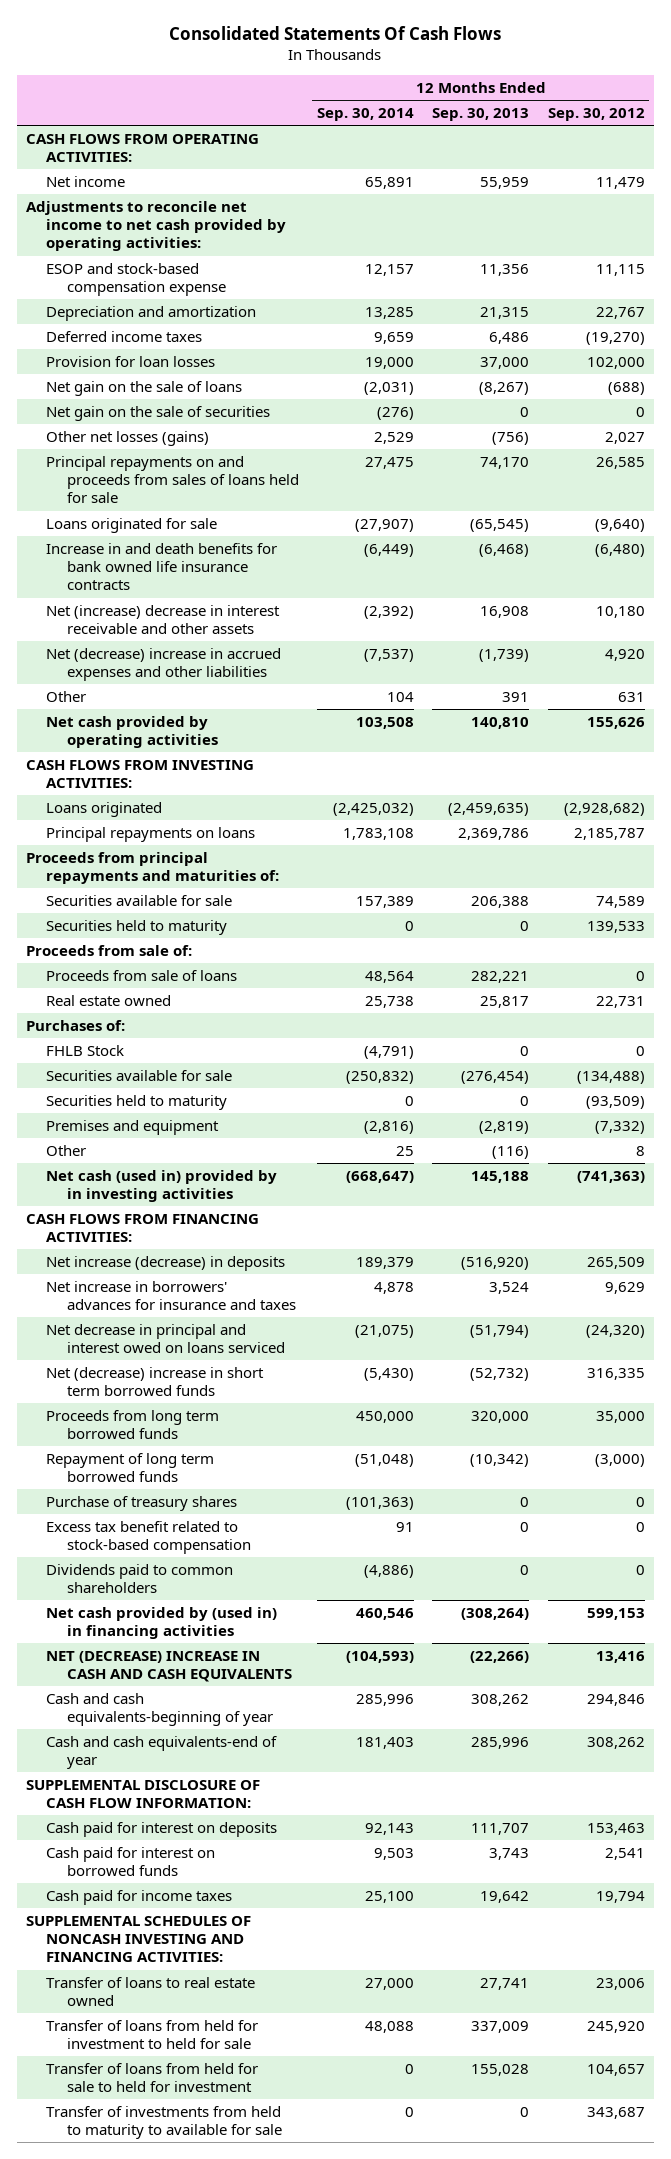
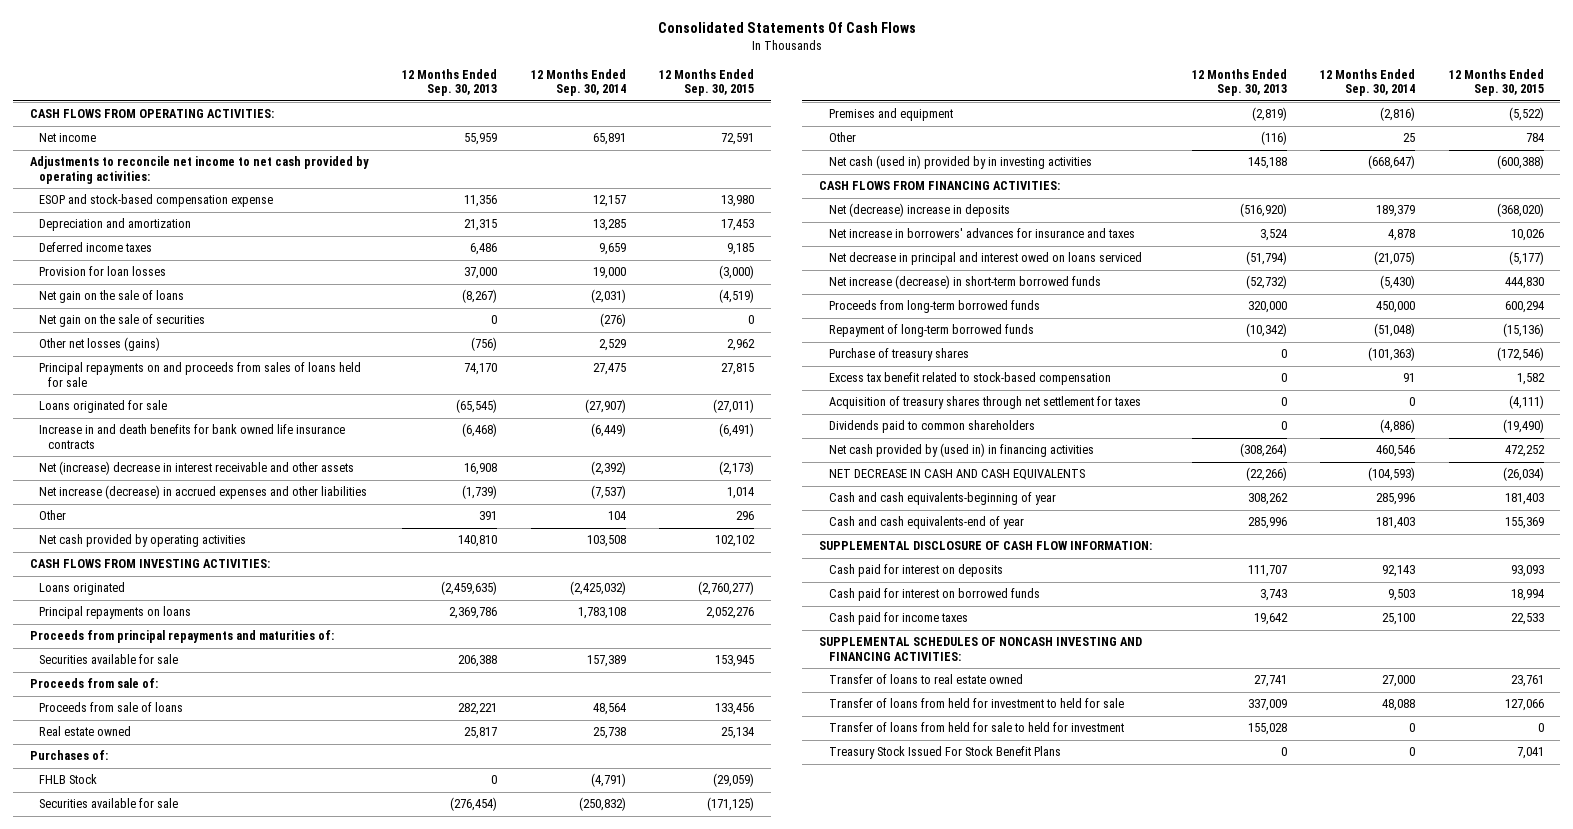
- | 12 Months Ended Sep. 30, 2014 | 12 Months Ended Sep. 30, 2013 | 12 Months Ended Sep. 30, 2012
+ | 12 Months Ended Sep. 30, 2013 | 12 Months Ended Sep. 30, 2014 | 12 Months Ended Sep. 30, 2015
- Net (decrease) increase in accrued expenses and other liabilities | (7,537) | (1,739) | 4,920
+ Net increase (decrease) in accrued expenses and other liabilities | (1,739) | (7,537) | 1,014
- Securities held to maturity | 0 | 0 | 139,533
- Securities held to maturity | 0 | 0 | (93,509)
- Net increase (decrease) in deposits | 189,379 | (516,920) | 265,509
+ Net (decrease) increase in deposits | (516,920) | 189,379 | (368,020)
- Net (decrease) increase in short term borrowed funds | (5,430) | (52,732) | 316,335
- Proceeds from long term borrowed funds | 450,000 | 320,000 | 35,000
- Repayment of long term borrowed funds | (51,048) | (10,342) | (3,000)
+ Net increase (decrease) in short-term borrowed funds | (52,732) | (5,430) | 444,830
+ Proceeds from long-term borrowed funds | 320,000 | 450,000 | 600,294
+ Repayment of long-term borrowed funds | (10,342) | (51,048) | (15,136)
+ Acquisition of treasury shares through net settlement for taxes | 0 | 0 | (4,111)
- NET (DECREASE) INCREASE IN CASH AND CASH EQUIVALENTS | (104,593) | (22,266) | 13,416
+ NET DECREASE IN CASH AND CASH EQUIVALENTS | (22,266) | (104,593) | (26,034)
- Transfer of investments from held to maturity to available for sale | 0 | 0 | 343,687
+ Treasury Stock Issued For Stock Benefit Plans | 0 | 0 | 7,041

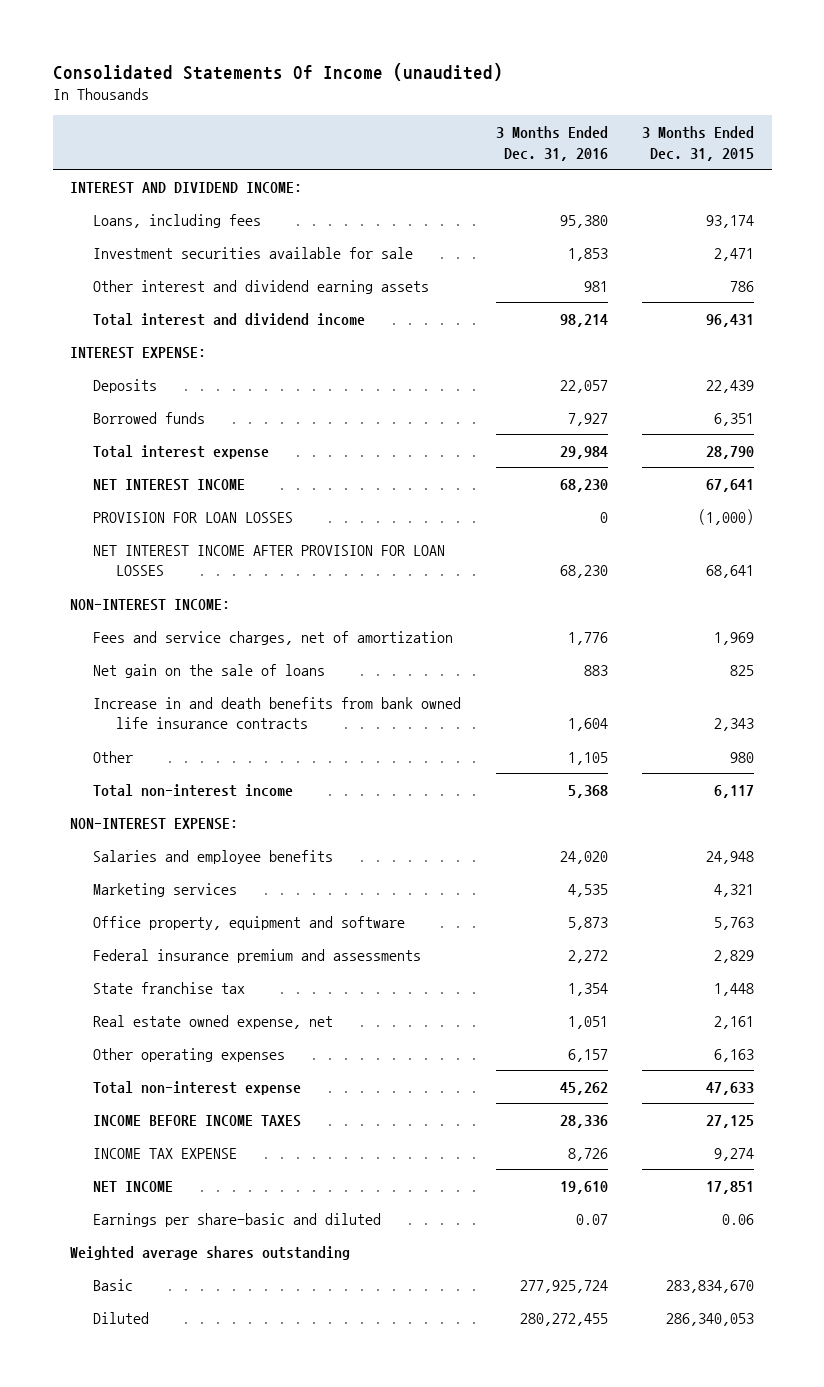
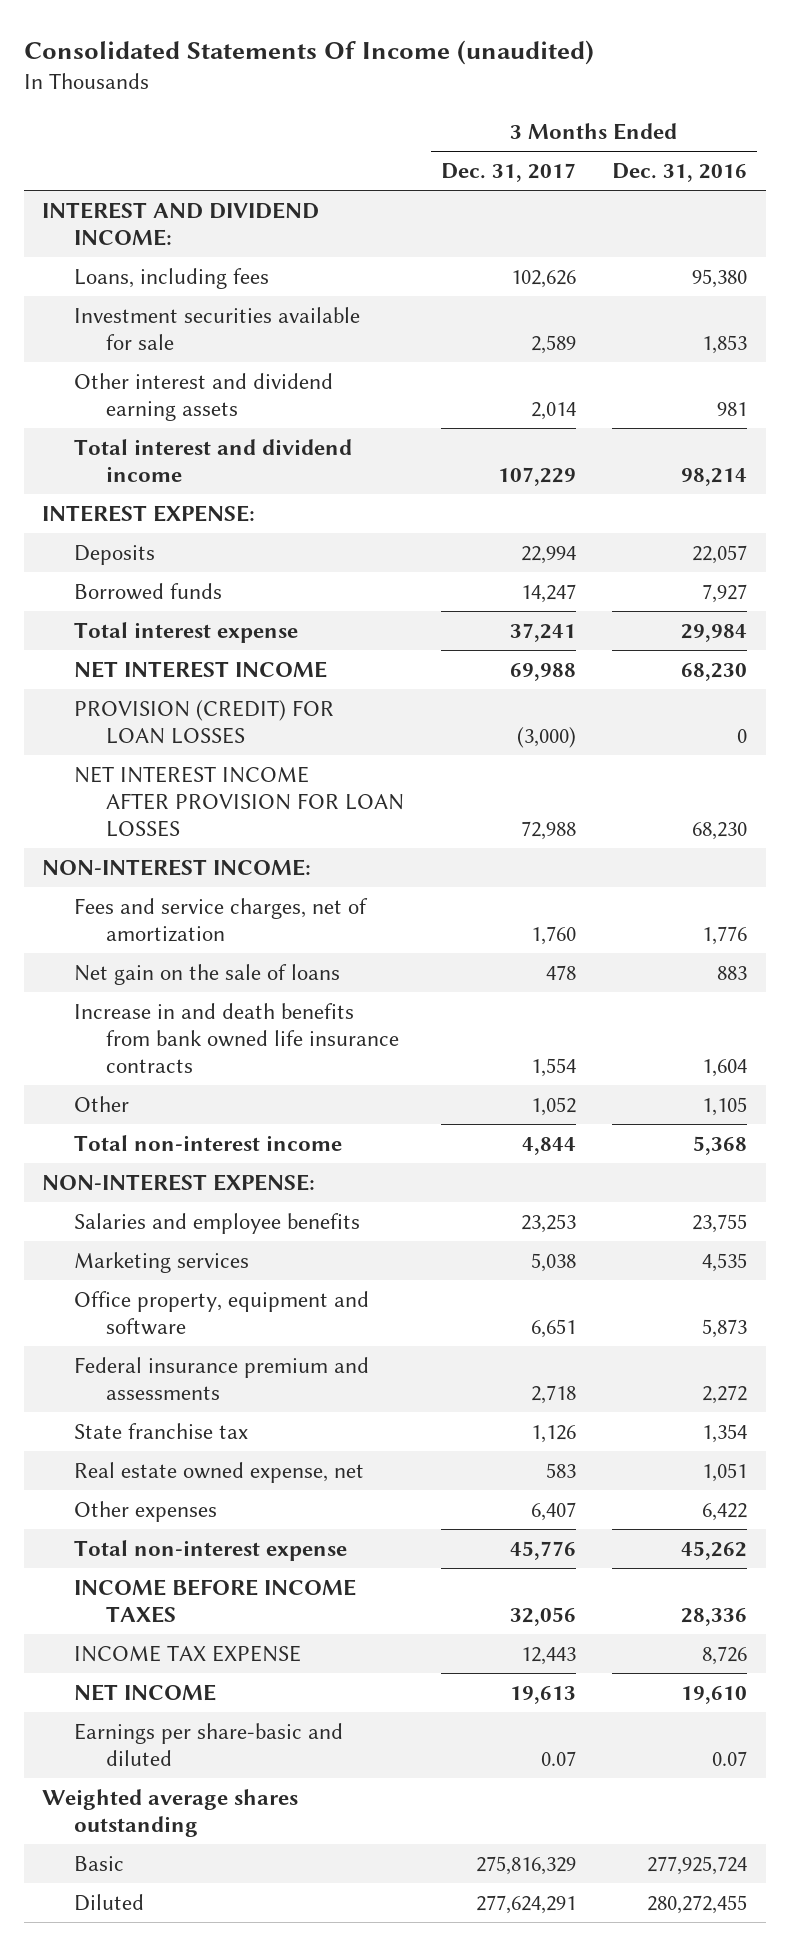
- | 3 Months Ended Dec. 31, 2016 | 3 Months Ended Dec. 31, 2015
+ | 3 Months Ended Dec. 31, 2017 | 3 Months Ended Dec. 31, 2016
- PROVISION FOR LOAN LOSSES | 0 | (1,000)
+ PROVISION (CREDIT) FOR LOAN LOSSES | (3,000) | 0
- Salaries and employee benefits | 24,020 | 24,948
+ Salaries and employee benefits | 23,253 | 23,755
- Other operating expenses | 6,157 | 6,163
+ Other expenses | 6,407 | 6,422

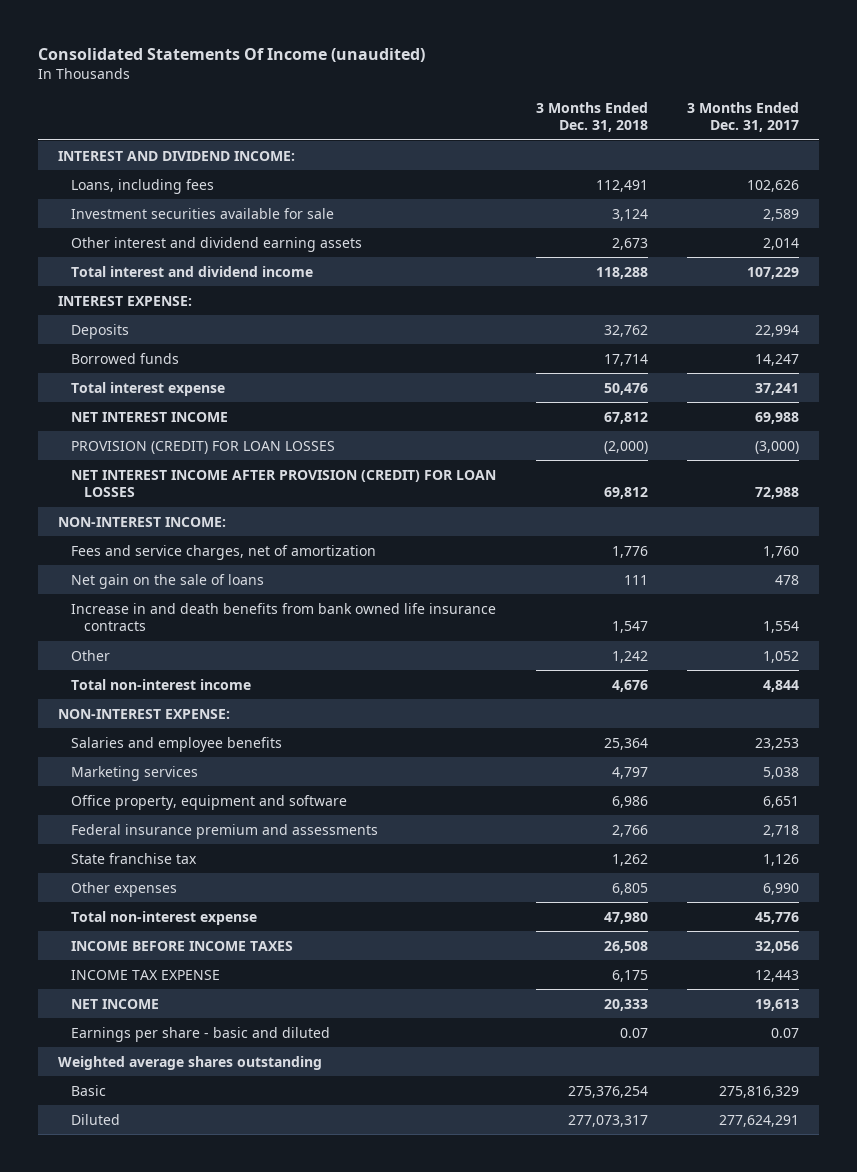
- | 3 Months Ended Dec. 31, 2017 | 3 Months Ended Dec. 31, 2016
+ | 3 Months Ended Dec. 31, 2018 | 3 Months Ended Dec. 31, 2017
- NET INTEREST INCOME AFTER PROVISION FOR LOAN LOSSES | 72,988 | 68,230
+ NET INTEREST INCOME AFTER PROVISION (CREDIT) FOR LOAN LOSSES | 69,812 | 72,988
- Real estate owned expense, net | 583 | 1,051
- Other expenses | 6,407 | 6,422
+ Other expenses | 6,805 | 6,990
- Earnings per share-basic and diluted | 0.07 | 0.07
+ Earnings per share - basic and diluted | 0.07 | 0.07

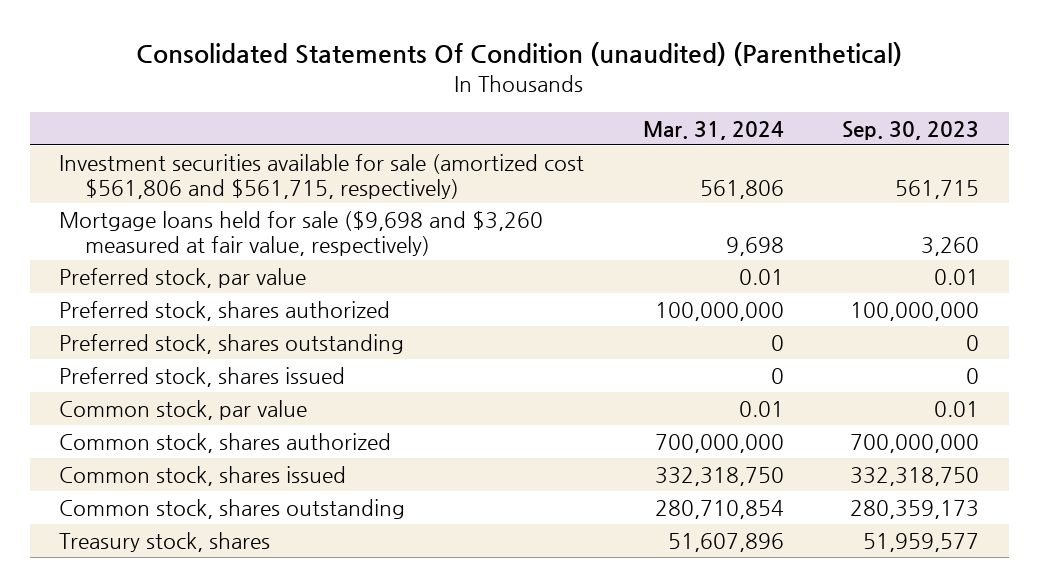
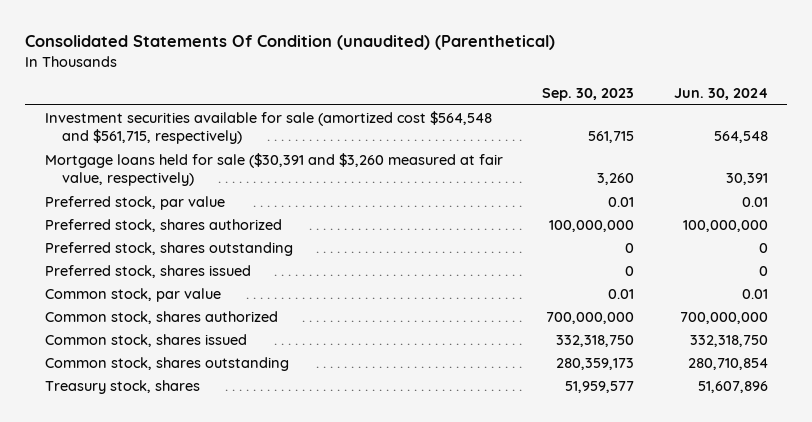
- | Mar. 31, 2024 | Sep. 30, 2023
+ | Sep. 30, 2023 | Jun. 30, 2024
- Investment securities available for sale (amortized cost $561,806 and $561,715, respectively) | 561,806 | 561,715
- Mortgage loans held for sale ($9,698 and $3,260 measured at fair value, respectively) | 9,698 | 3,260
+ Investment securities available for sale (amortized cost $564,548 and $561,715, respectively) | 561,715 | 564,548
+ Mortgage loans held for sale ($30,391 and $3,260 measured at fair value, respectively) | 3,260 | 30,391

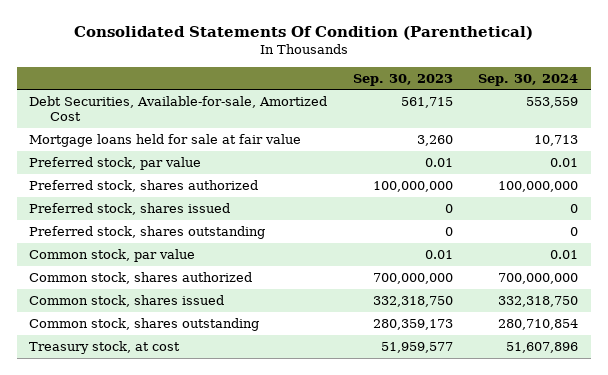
- Consolidated Statements Of Condition (unaudited) (Parenthetical)
+ Consolidated Statements Of Condition (Parenthetical)
- | Sep. 30, 2023 | Jun. 30, 2024
+ | Sep. 30, 2023 | Sep. 30, 2024
- Investment securities available for sale (amortized cost $564,548 and $561,715, respectively) | 561,715 | 564,548
- Mortgage loans held for sale ($30,391 and $3,260 measured at fair value, respectively) | 3,260 | 30,391
+ Debt Securities, Available-for-sale, Amortized Cost | 561,715 | 553,559
+ Mortgage loans held for sale at fair value | 3,260 | 10,713
moved down: Preferred stock, shares outstanding | 0 | 0
- Treasury stock, shares | 51,959,577 | 51,607,896
+ Treasury stock, at cost | 51,959,577 | 51,607,896

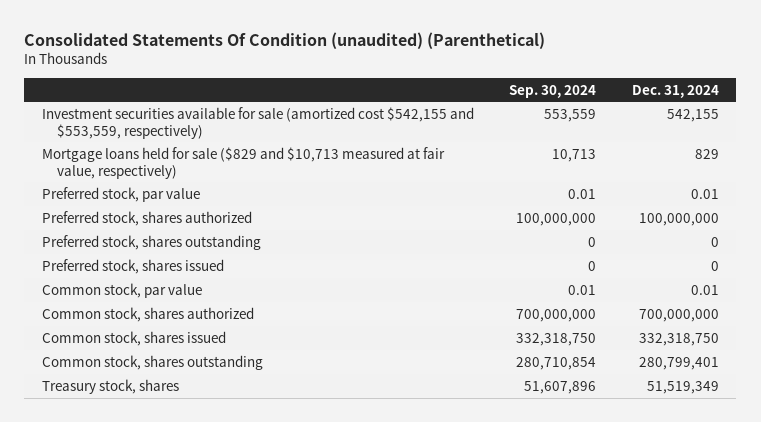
- Consolidated Statements Of Condition (Parenthetical)
+ Consolidated Statements Of Condition (unaudited) (Parenthetical)
- | Sep. 30, 2023 | Sep. 30, 2024
+ | Sep. 30, 2024 | Dec. 31, 2024
- Debt Securities, Available-for-sale, Amortized Cost | 561,715 | 553,559
- Mortgage loans held for sale at fair value | 3,260 | 10,713
+ Investment securities available for sale (amortized cost $542,155 and $553,559, respectively) | 553,559 | 542,155
+ Mortgage loans held for sale ($829 and $10,713 measured at fair value, respectively) | 10,713 | 829
moved down: Preferred stock, shares issued | 0 | 0
- Treasury stock, at cost | 51,959,577 | 51,607,896
+ Treasury stock, shares | 51,607,896 | 51,519,349

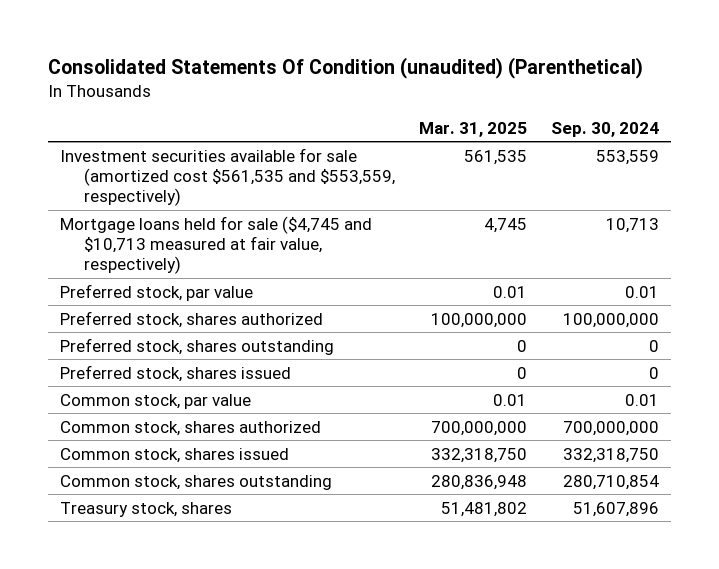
- | Sep. 30, 2024 | Dec. 31, 2024
+ | Mar. 31, 2025 | Sep. 30, 2024
- Investment securities available for sale (amortized cost $542,155 and $553,559, respectively) | 553,559 | 542,155
- Mortgage loans held for sale ($829 and $10,713 measured at fair value, respectively) | 10,713 | 829
+ Investment securities available for sale (amortized cost $561,535 and $553,559, respectively) | 561,535 | 553,559
+ Mortgage loans held for sale ($4,745 and $10,713 measured at fair value, respectively) | 4,745 | 10,713

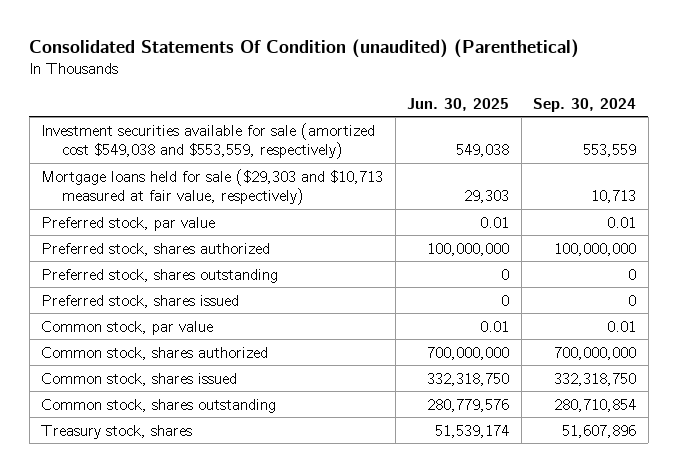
- | Mar. 31, 2025 | Sep. 30, 2024
+ | Jun. 30, 2025 | Sep. 30, 2024
- Investment securities available for sale (amortized cost $561,535 and $553,559, respectively) | 561,535 | 553,559
- Mortgage loans held for sale ($4,745 and $10,713 measured at fair value, respectively) | 4,745 | 10,713
+ Investment securities available for sale (amortized cost $549,038 and $553,559, respectively) | 549,038 | 553,559
+ Mortgage loans held for sale ($29,303 and $10,713 measured at fair value, respectively) | 29,303 | 10,713

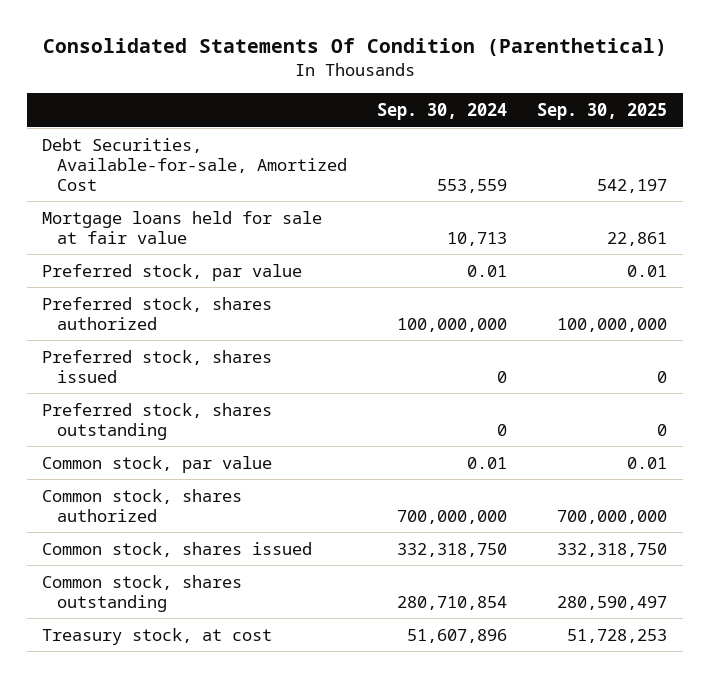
- Consolidated Statements Of Condition (unaudited) (Parenthetical)
+ Consolidated Statements Of Condition (Parenthetical)
- | Jun. 30, 2025 | Sep. 30, 2024
+ | Sep. 30, 2024 | Sep. 30, 2025
- Investment securities available for sale (amortized cost $549,038 and $553,559, respectively) | 549,038 | 553,559
- Mortgage loans held for sale ($29,303 and $10,713 measured at fair value, respectively) | 29,303 | 10,713
+ Debt Securities, Available-for-sale, Amortized Cost | 553,559 | 542,197
+ Mortgage loans held for sale at fair value | 10,713 | 22,861
moved down: Preferred stock, shares outstanding | 0 | 0
- Treasury stock, shares | 51,539,174 | 51,607,896
+ Treasury stock, at cost | 51,607,896 | 51,728,253

